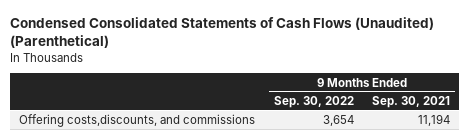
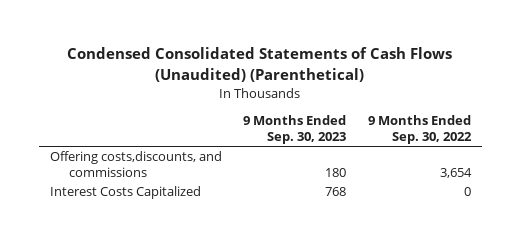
- | 9 Months Ended Sep. 30, 2022 | 9 Months Ended Sep. 30, 2021
+ | 9 Months Ended Sep. 30, 2023 | 9 Months Ended Sep. 30, 2022
+ Interest Costs Capitalized | 768 | 0

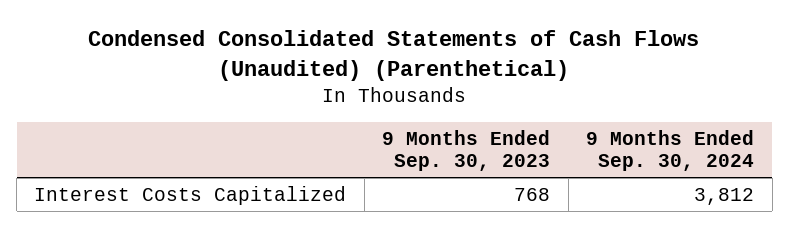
- | 9 Months Ended Sep. 30, 2023 | 9 Months Ended Sep. 30, 2022
+ | 9 Months Ended Sep. 30, 2023 | 9 Months Ended Sep. 30, 2024
- Offering costs,discounts, and commissions | 180 | 3,654

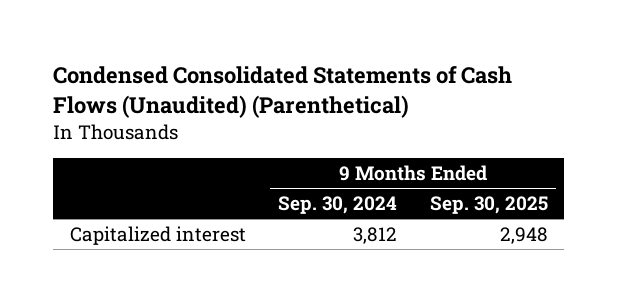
- | 9 Months Ended Sep. 30, 2023 | 9 Months Ended Sep. 30, 2024
+ | 9 Months Ended Sep. 30, 2024 | 9 Months Ended Sep. 30, 2025
- Interest Costs Capitalized | 768 | 3,812
+ Capitalized interest | 3,812 | 2,948

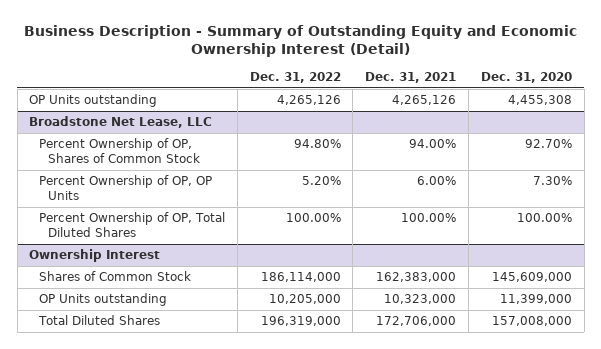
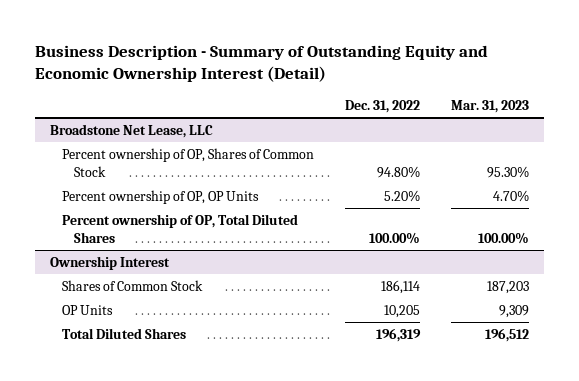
- | Dec. 31, 2022 | Dec. 31, 2021 | Dec. 31, 2020
+ | Dec. 31, 2022 | Mar. 31, 2023
- OP Units outstanding | 4,265,126 | 4,265,126 | 4,455,308
@ Broadstone Net Lease, LLC
- Percent Ownership of OP, Shares of Common Stock | 94.80% | 94.00% | 92.70%
- Percent Ownership of OP, OP Units | 5.20% | 6.00% | 7.30%
- Percent Ownership of OP, Total Diluted Shares | 100.00% | 100.00% | 100.00%
+ Percent ownership of OP, Shares of Common Stock | 94.80% | 95.30%
+ Percent ownership of OP, OP Units | 5.20% | 4.70%
+ Percent ownership of OP, Total Diluted Shares | 100.00% | 100.00%
@ Ownership Interest
- Shares of Common Stock | 186,114,000 | 162,383,000 | 145,609,000
- OP Units outstanding | 10,205,000 | 10,323,000 | 11,399,000
- Total Diluted Shares | 196,319,000 | 172,706,000 | 157,008,000
+ Shares of Common Stock | 186,114 | 187,203
+ OP Units | 10,205 | 9,309
+ Total Diluted Shares | 196,319 | 196,512

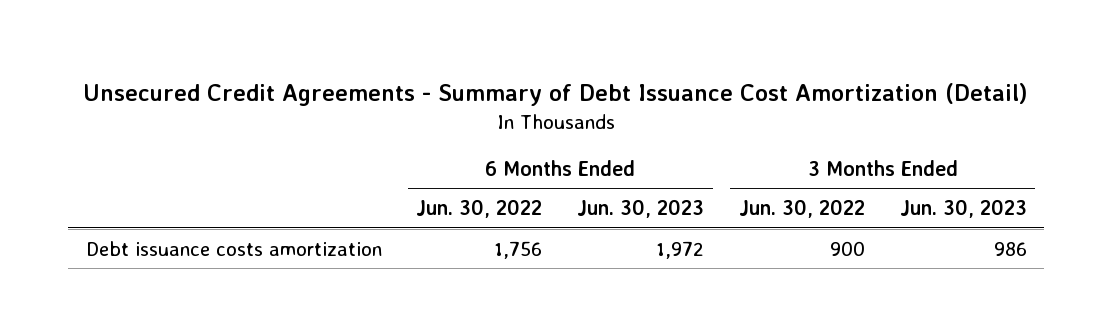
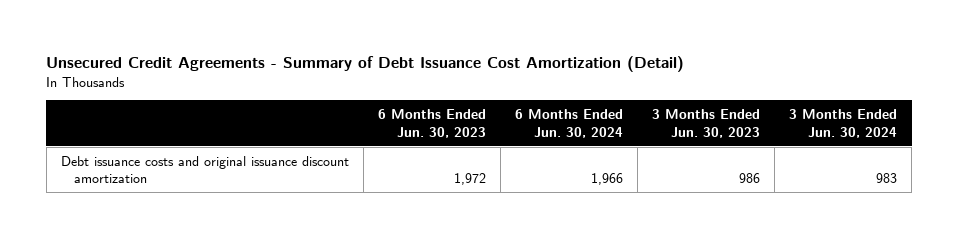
- | 6 Months Ended Jun. 30, 2022 | 6 Months Ended Jun. 30, 2023 | 3 Months Ended Jun. 30, 2022 | 3 Months Ended Jun. 30, 2023
+ | 6 Months Ended Jun. 30, 2023 | 6 Months Ended Jun. 30, 2024 | 3 Months Ended Jun. 30, 2023 | 3 Months Ended Jun. 30, 2024
- Debt issuance costs amortization | 1,756 | 1,972 | 900 | 986
+ Debt issuance costs and original issuance discount amortization | 1,972 | 1,966 | 986 | 983

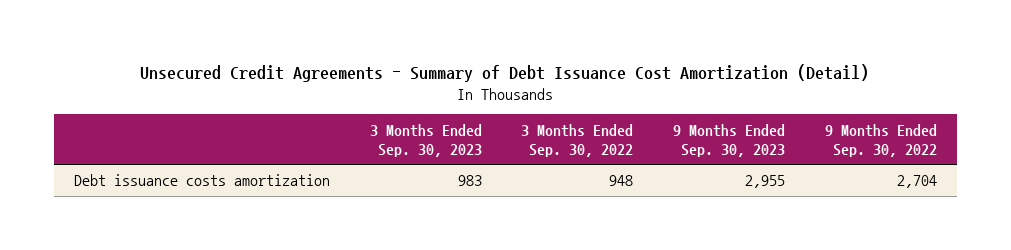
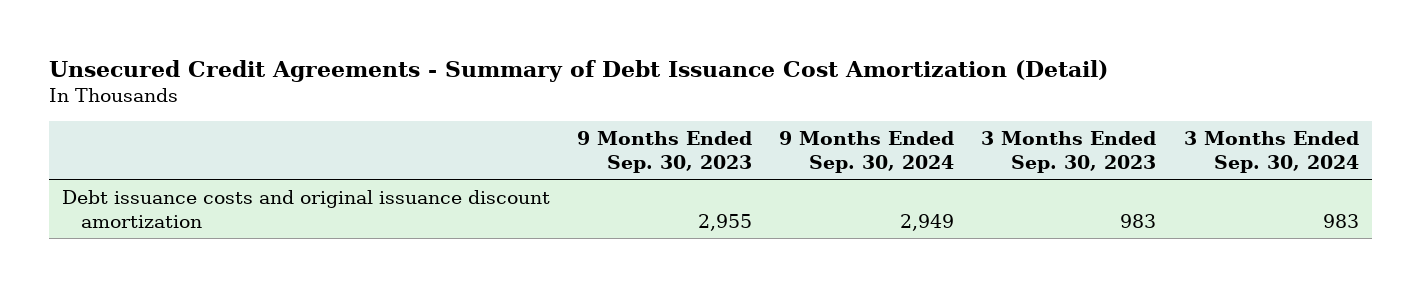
- | 3 Months Ended Sep. 30, 2023 | 3 Months Ended Sep. 30, 2022 | 9 Months Ended Sep. 30, 2023 | 9 Months Ended Sep. 30, 2022
+ | 9 Months Ended Sep. 30, 2023 | 9 Months Ended Sep. 30, 2024 | 3 Months Ended Sep. 30, 2023 | 3 Months Ended Sep. 30, 2024
- Debt issuance costs amortization | 983 | 948 | 2,955 | 2,704
+ Debt issuance costs and original issuance discount amortization | 2,955 | 2,949 | 983 | 983

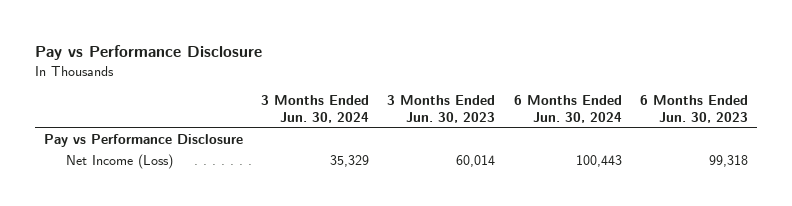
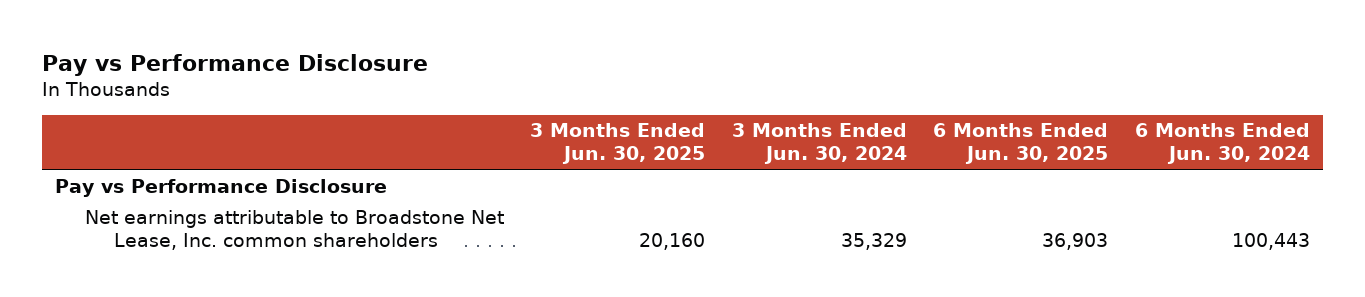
- | 3 Months Ended Jun. 30, 2024 | 3 Months Ended Jun. 30, 2023 | 6 Months Ended Jun. 30, 2024 | 6 Months Ended Jun. 30, 2023
+ | 3 Months Ended Jun. 30, 2025 | 3 Months Ended Jun. 30, 2024 | 6 Months Ended Jun. 30, 2025 | 6 Months Ended Jun. 30, 2024
- Net Income (Loss) | 35,329 | 60,014 | 100,443 | 99,318
+ Net earnings attributable to Broadstone Net Lease, Inc. common shareholders | 20,160 | 35,329 | 36,903 | 100,443

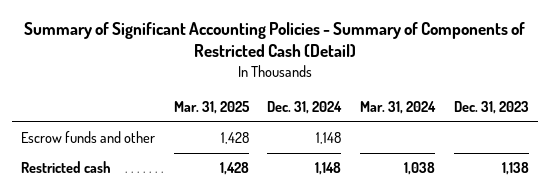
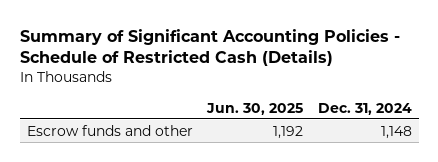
- Summary of Significant Accounting Policies - Summary of Components of Restricted Cash (Detail)
+ Summary of Significant Accounting Policies - Schedule of Restricted Cash (Details)
- | Mar. 31, 2025 | Dec. 31, 2024 | Mar. 31, 2024 | Dec. 31, 2023
+ | Jun. 30, 2025 | Dec. 31, 2024
- Restricted cash | 1,428 | 1,148 | 1,038 | 1,138

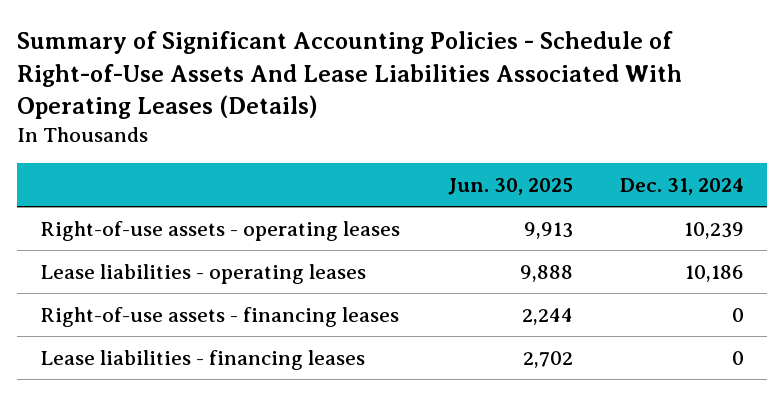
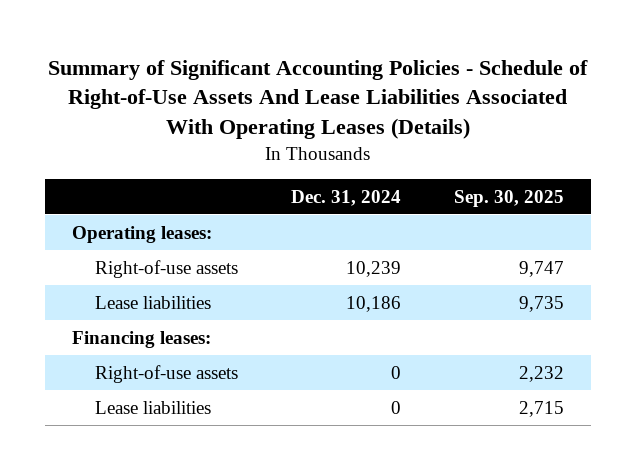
- | Jun. 30, 2025 | Dec. 31, 2024
+ | Dec. 31, 2024 | Sep. 30, 2025
- Right-of-use assets - operating leases | 9,913 | 10,239
- Lease liabilities - operating leases | 9,888 | 10,186
- Right-of-use assets - financing leases | 2,244 | 0
- Lease liabilities - financing leases | 2,702 | 0
+ Operating leases:
+ Right-of-use assets | 10,239 | 9,747
+ Lease liabilities | 10,186 | 9,735
+ Financing leases:
+ Right-of-use assets | 0 | 2,232
+ Lease liabilities | 0 | 2,715

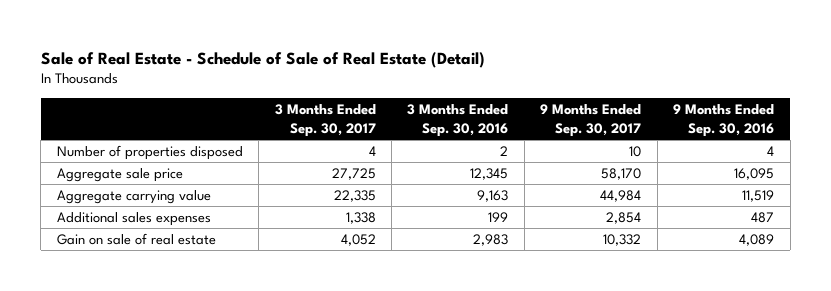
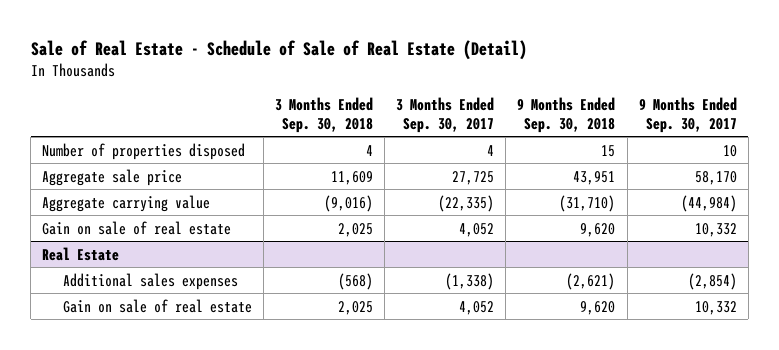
- | 3 Months Ended Sep. 30, 2017 | 3 Months Ended Sep. 30, 2016 | 9 Months Ended Sep. 30, 2017 | 9 Months Ended Sep. 30, 2016
+ | 3 Months Ended Sep. 30, 2018 | 3 Months Ended Sep. 30, 2017 | 9 Months Ended Sep. 30, 2018 | 9 Months Ended Sep. 30, 2017
- Aggregate carrying value | 22,335 | 9,163 | 44,984 | 11,519
- Additional sales expenses | 1,338 | 199 | 2,854 | 487
+ Aggregate carrying value | (9,016) | (22,335) | (31,710) | (44,984)
+ Real Estate
+ Additional sales expenses | (568) | (1,338) | (2,621) | (2,854)
+ Gain on sale of real estate | 2,025 | 4,052 | 9,620 | 10,332

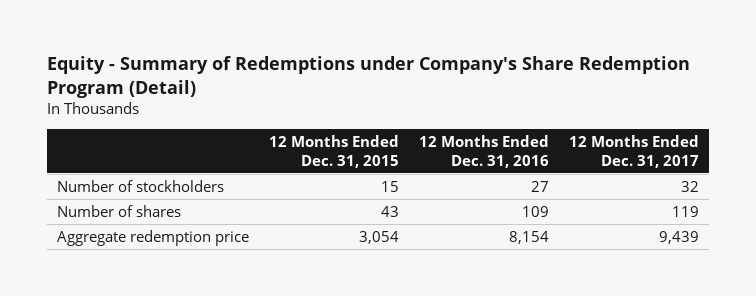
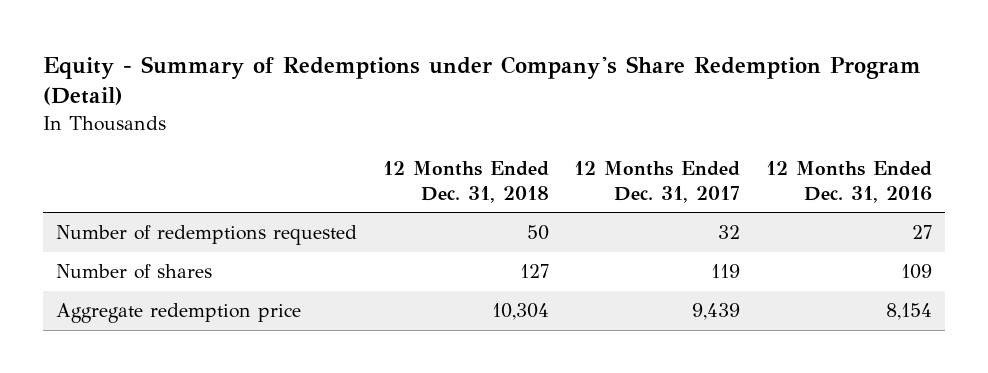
- | 12 Months Ended Dec. 31, 2015 | 12 Months Ended Dec. 31, 2016 | 12 Months Ended Dec. 31, 2017
+ | 12 Months Ended Dec. 31, 2018 | 12 Months Ended Dec. 31, 2017 | 12 Months Ended Dec. 31, 2016
- Number of stockholders | 15 | 27 | 32
+ Number of redemptions requested | 50 | 32 | 27

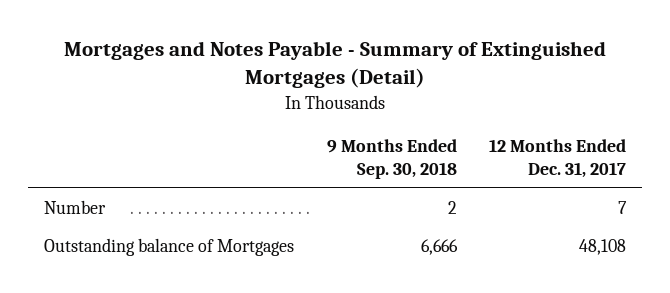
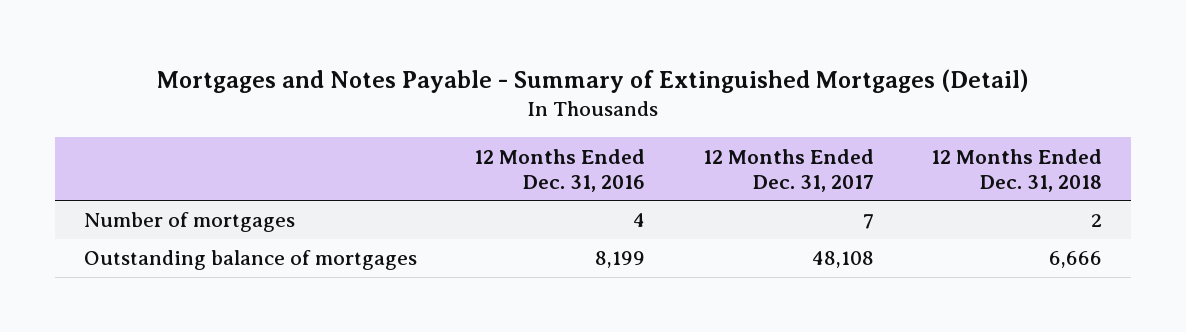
- | 9 Months Ended Sep. 30, 2018 | 12 Months Ended Dec. 31, 2017
+ | 12 Months Ended Dec. 31, 2016 | 12 Months Ended Dec. 31, 2017 | 12 Months Ended Dec. 31, 2018
- Number | 2 | 7
- Outstanding balance of Mortgages | 6,666 | 48,108
+ Number of mortgages | 4 | 7 | 2
+ Outstanding balance of mortgages | 8,199 | 48,108 | 6,666

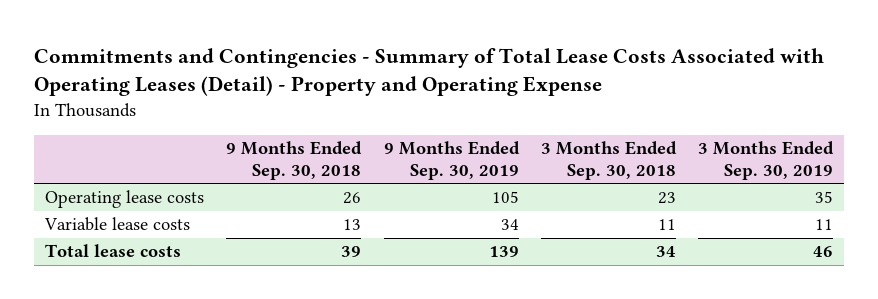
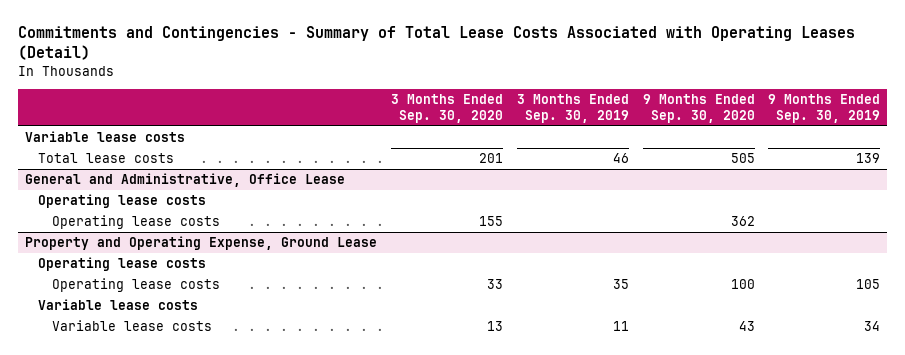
- Commitments and Contingencies - Summary of Total Lease Costs Associated with Operating Leases (Detail) - Property and Operating Expense
+ Commitments and Contingencies - Summary of Total Lease Costs Associated with Operating Leases (Detail)
- | 9 Months Ended Sep. 30, 2018 | 9 Months Ended Sep. 30, 2019 | 3 Months Ended Sep. 30, 2018 | 3 Months Ended Sep. 30, 2019
+ | 3 Months Ended Sep. 30, 2020 | 3 Months Ended Sep. 30, 2019 | 9 Months Ended Sep. 30, 2020 | 9 Months Ended Sep. 30, 2019
+ Variable lease costs
moved up: Total lease costs | 201 | 46 | 505 | 139
+ General and Administrative, Office Lease
+ Operating lease costs
+ Operating lease costs | 155 | | 362 |
+ Property and Operating Expense, Ground Lease
+ Operating lease costs
+ Variable lease costs

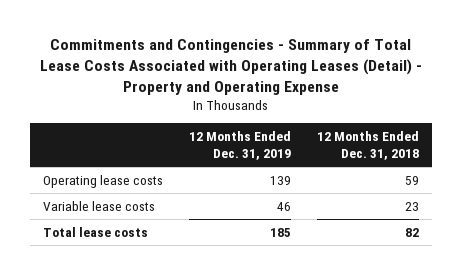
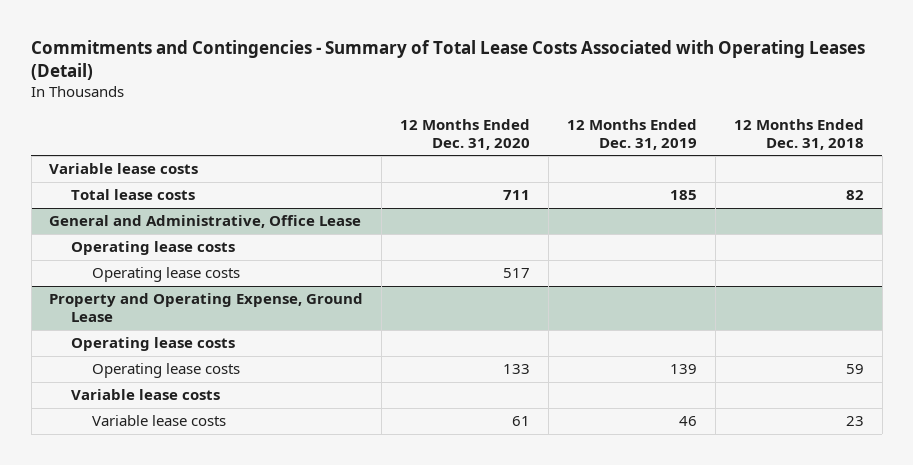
- Commitments and Contingencies - Summary of Total Lease Costs Associated with Operating Leases (Detail) - Property and Operating Expense
+ Commitments and Contingencies - Summary of Total Lease Costs Associated with Operating Leases (Detail)
- | 12 Months Ended Dec. 31, 2019 | 12 Months Ended Dec. 31, 2018
+ | 12 Months Ended Dec. 31, 2020 | 12 Months Ended Dec. 31, 2019 | 12 Months Ended Dec. 31, 2018
+ Variable lease costs
moved up: Total lease costs | 711 | 185 | 82
+ General and Administrative, Office Lease
+ Operating lease costs
+ Operating lease costs | 517 | |
+ Property and Operating Expense, Ground Lease
+ Operating lease costs
+ Variable lease costs

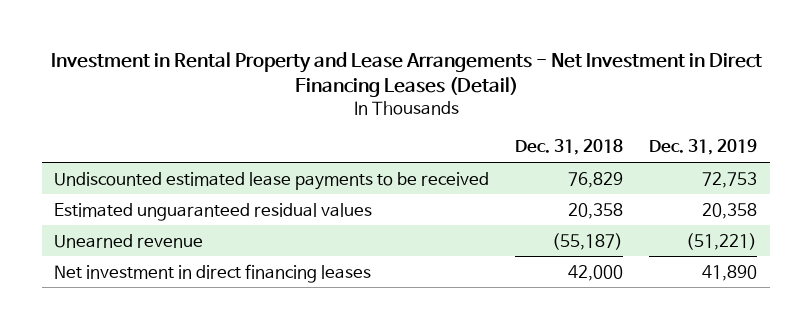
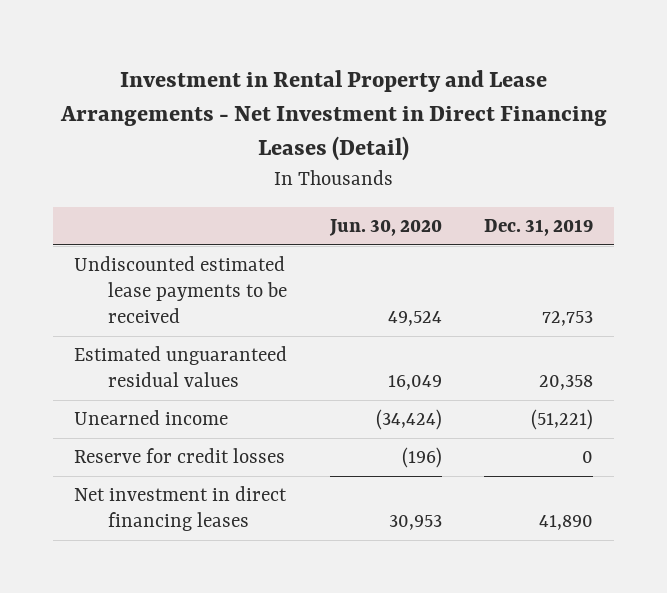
- | Dec. 31, 2018 | Dec. 31, 2019
+ | Jun. 30, 2020 | Dec. 31, 2019
- Unearned revenue | (55,187) | (51,221)
+ Unearned income | (34,424) | (51,221)
+ Reserve for credit losses | (196) | 0

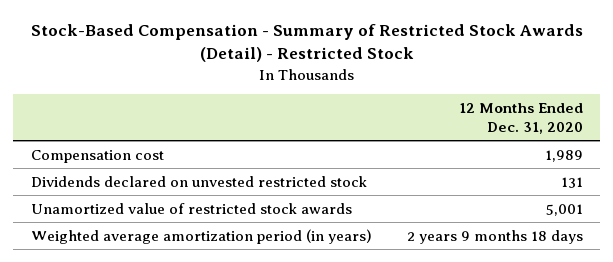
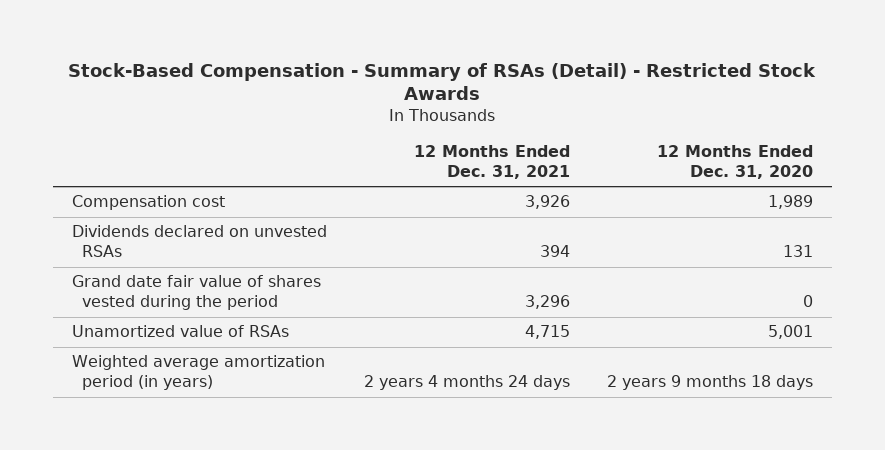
- Stock-Based Compensation - Summary of Restricted Stock Awards (Detail) - Restricted Stock
+ Stock-Based Compensation - Summary of RSAs (Detail) - Restricted Stock Awards
- | 12 Months Ended Dec. 31, 2020
+ | 12 Months Ended Dec. 31, 2021 | 12 Months Ended Dec. 31, 2020
- Dividends declared on unvested restricted stock | 131
- Unamortized value of restricted stock awards | 5,001
+ Dividends declared on unvested RSAs | 394 | 131
+ Grand date fair value of shares vested during the period | 3,296 | 0
+ Unamortized value of RSAs | 4,715 | 5,001

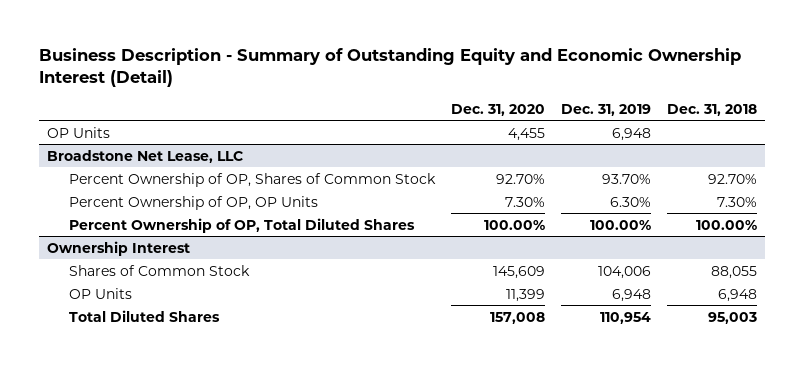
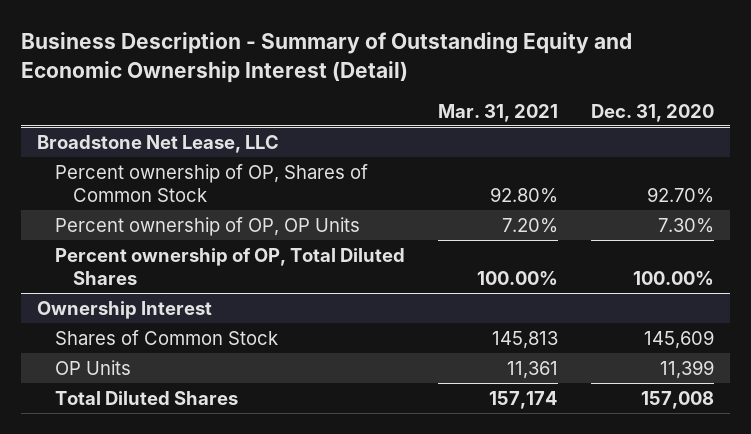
- | Dec. 31, 2020 | Dec. 31, 2019 | Dec. 31, 2018
+ | Mar. 31, 2021 | Dec. 31, 2020
- OP Units | 4,455 | 6,948 |
@ Broadstone Net Lease, LLC
- Percent Ownership of OP, Shares of Common Stock | 92.70% | 93.70% | 92.70%
- Percent Ownership of OP, OP Units | 7.30% | 6.30% | 7.30%
- Percent Ownership of OP, Total Diluted Shares | 100.00% | 100.00% | 100.00%
+ Percent ownership of OP, Shares of Common Stock | 92.80% | 92.70%
+ Percent ownership of OP, OP Units | 7.20% | 7.30%
+ Percent ownership of OP, Total Diluted Shares | 100.00% | 100.00%

